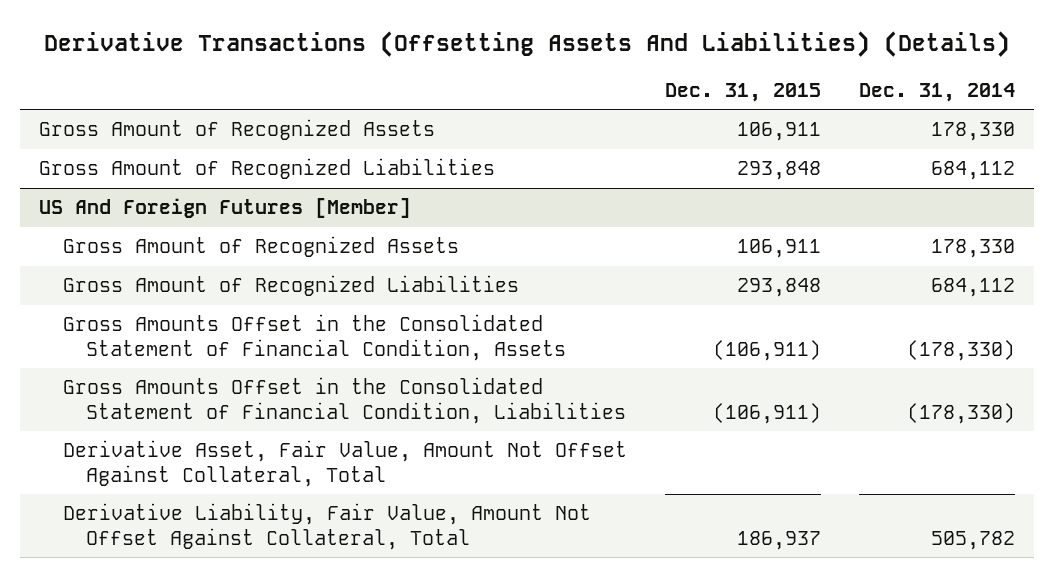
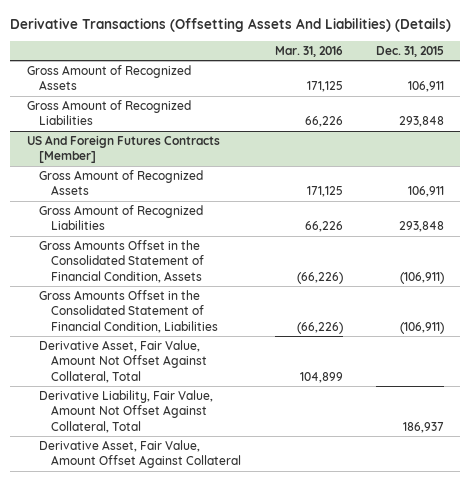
- | Dec. 31, 2015 | Dec. 31, 2014
+ | Mar. 31, 2016 | Dec. 31, 2015
- US And Foreign Futures [Member]
+ US And Foreign Futures Contracts [Member]
+ Derivative Asset, Fair Value, Amount Offset Against Collateral

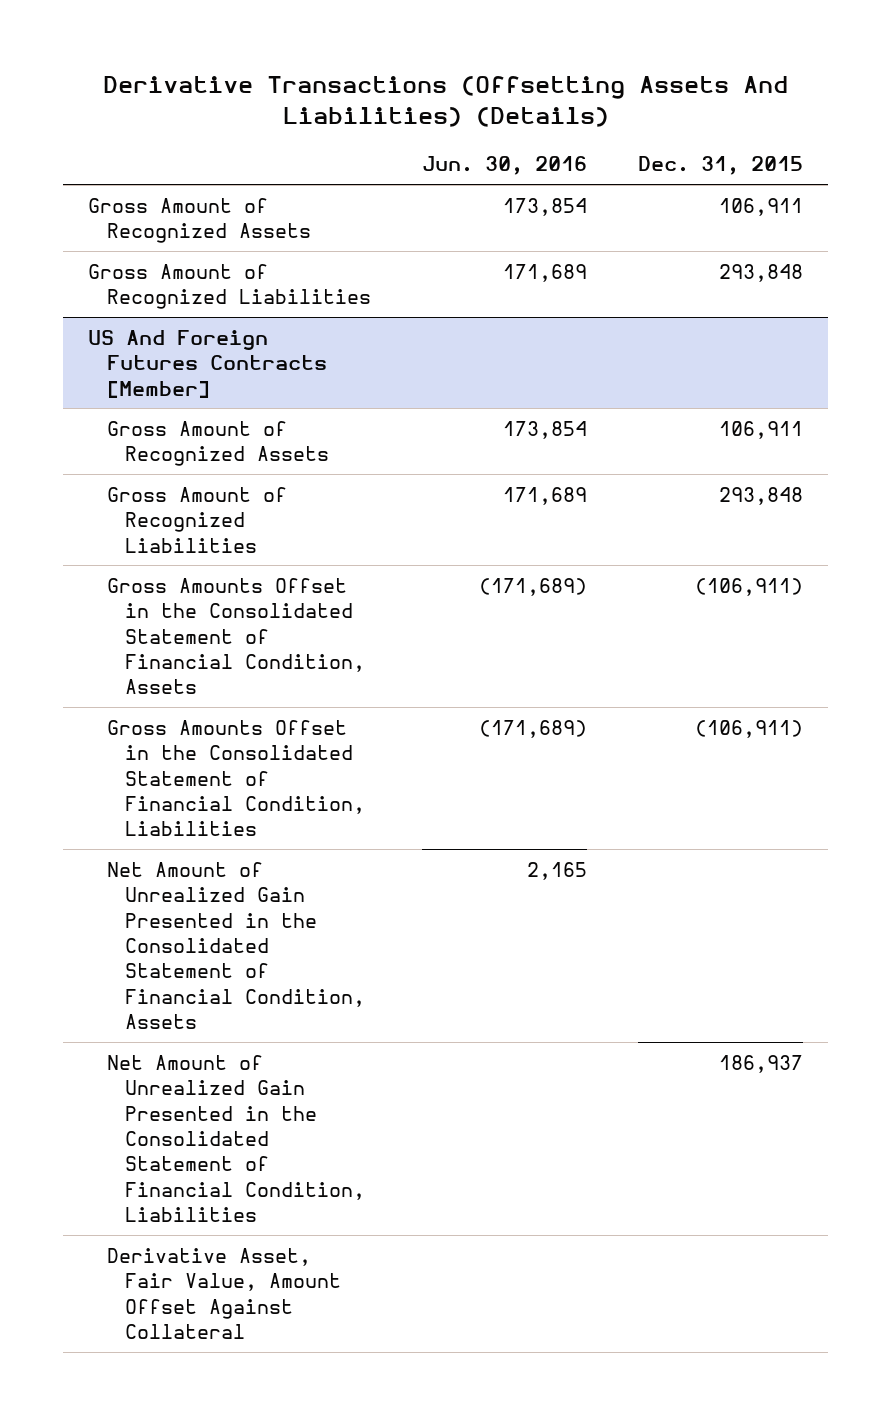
- | Mar. 31, 2016 | Dec. 31, 2015
+ | Jun. 30, 2016 | Dec. 31, 2015
@ US And Foreign Futures Contracts [Member]
- Derivative Asset, Fair Value, Amount Not Offset Against Collateral, Total | 104,899 |
- Derivative Liability, Fair Value, Amount Not Offset Against Collateral, Total | | 186,937
+ Net Amount of Unrealized Gain Presented in the Consolidated Statement of Financial Condition, Assets | 2,165 |
+ Net Amount of Unrealized Gain Presented in the Consolidated Statement of Financial Condition, Liabilities | | 186,937

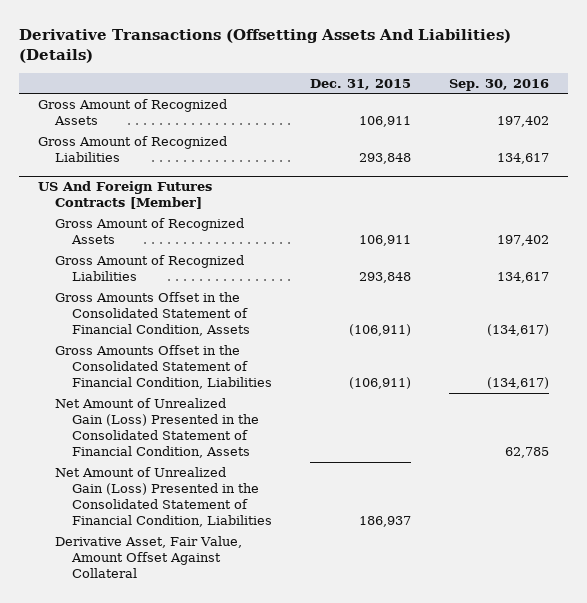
- | Jun. 30, 2016 | Dec. 31, 2015
+ | Dec. 31, 2015 | Sep. 30, 2016
@ US And Foreign Futures Contracts [Member]
- Net Amount of Unrealized Gain Presented in the Consolidated Statement of Financial Condition, Assets | 2,165 |
- Net Amount of Unrealized Gain Presented in the Consolidated Statement of Financial Condition, Liabilities | | 186,937
+ Net Amount of Unrealized Gain (Loss) Presented in the Consolidated Statement of Financial Condition, Assets | | 62,785
+ Net Amount of Unrealized Gain (Loss) Presented in the Consolidated Statement of Financial Condition, Liabilities | 186,937 |

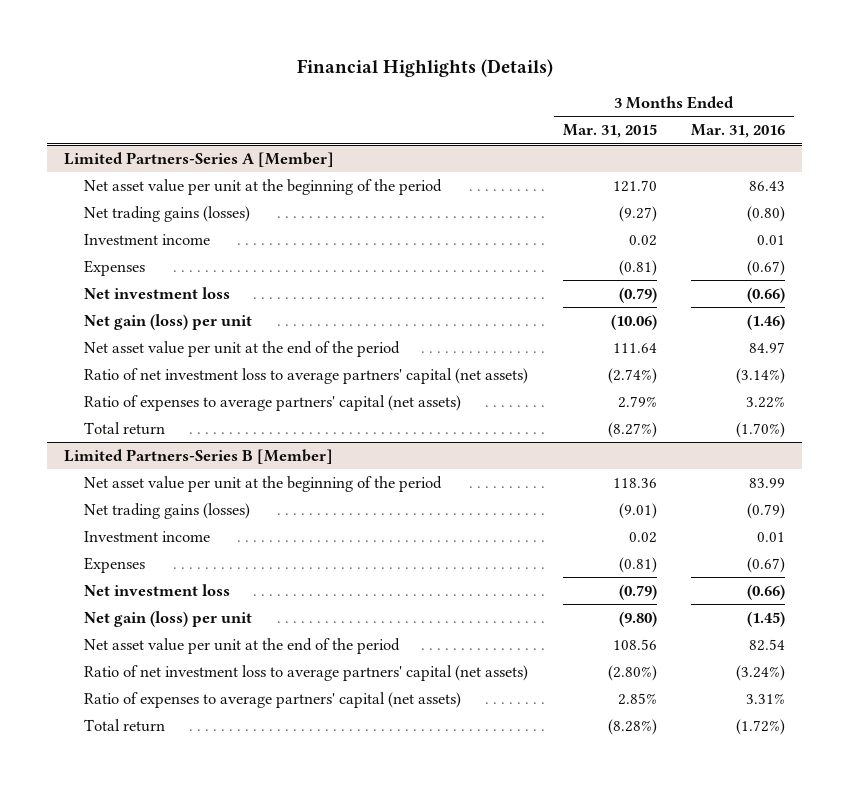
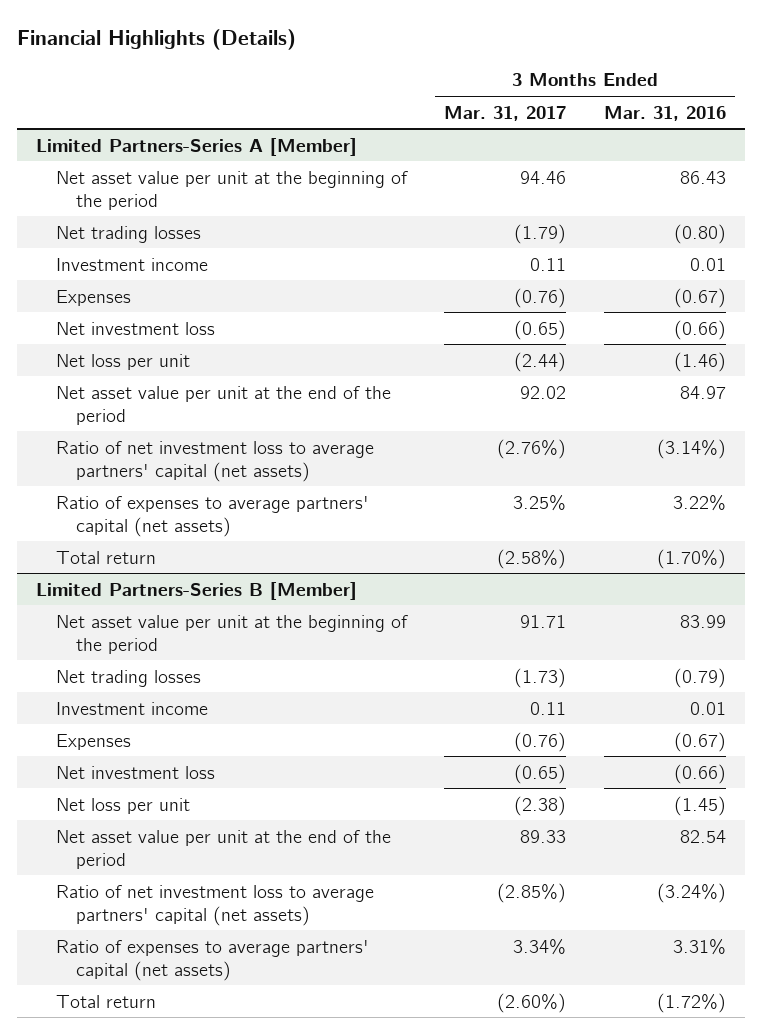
- | 3 Months Ended Mar. 31, 2015 | 3 Months Ended Mar. 31, 2016
+ | 3 Months Ended Mar. 31, 2017 | 3 Months Ended Mar. 31, 2016
@ Limited Partners-Series A [Member]
- Net trading gains (losses) | (9.27) | (0.80)
+ Net trading losses | (1.79) | (0.80)
- Net gain (loss) per unit | (10.06) | (1.46)
+ Net loss per unit | (2.44) | (1.46)
@ Limited Partners-Series B [Member]
- Net trading gains (losses) | (9.01) | (0.79)
+ Net trading losses | (1.73) | (0.79)
- Net gain (loss) per unit | (9.80) | (1.45)
+ Net loss per unit | (2.38) | (1.45)

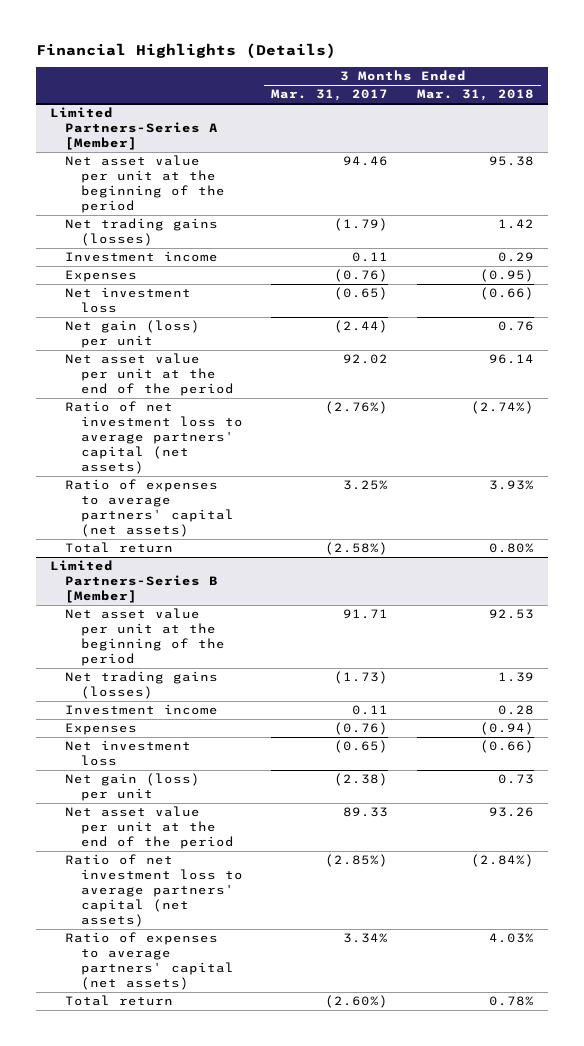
- | 3 Months Ended Mar. 31, 2017 | 3 Months Ended Mar. 31, 2016
+ | 3 Months Ended Mar. 31, 2017 | 3 Months Ended Mar. 31, 2018
@ Limited Partners-Series A [Member]
- Net trading losses | (1.79) | (0.80)
+ Net trading gains (losses) | (1.79) | 1.42
- Net loss per unit | (2.44) | (1.46)
+ Net gain (loss) per unit | (2.44) | 0.76
@ Limited Partners-Series B [Member]
- Net trading losses | (1.73) | (0.79)
+ Net trading gains (losses) | (1.73) | 1.39
- Net loss per unit | (2.38) | (1.45)
+ Net gain (loss) per unit | (2.38) | 0.73

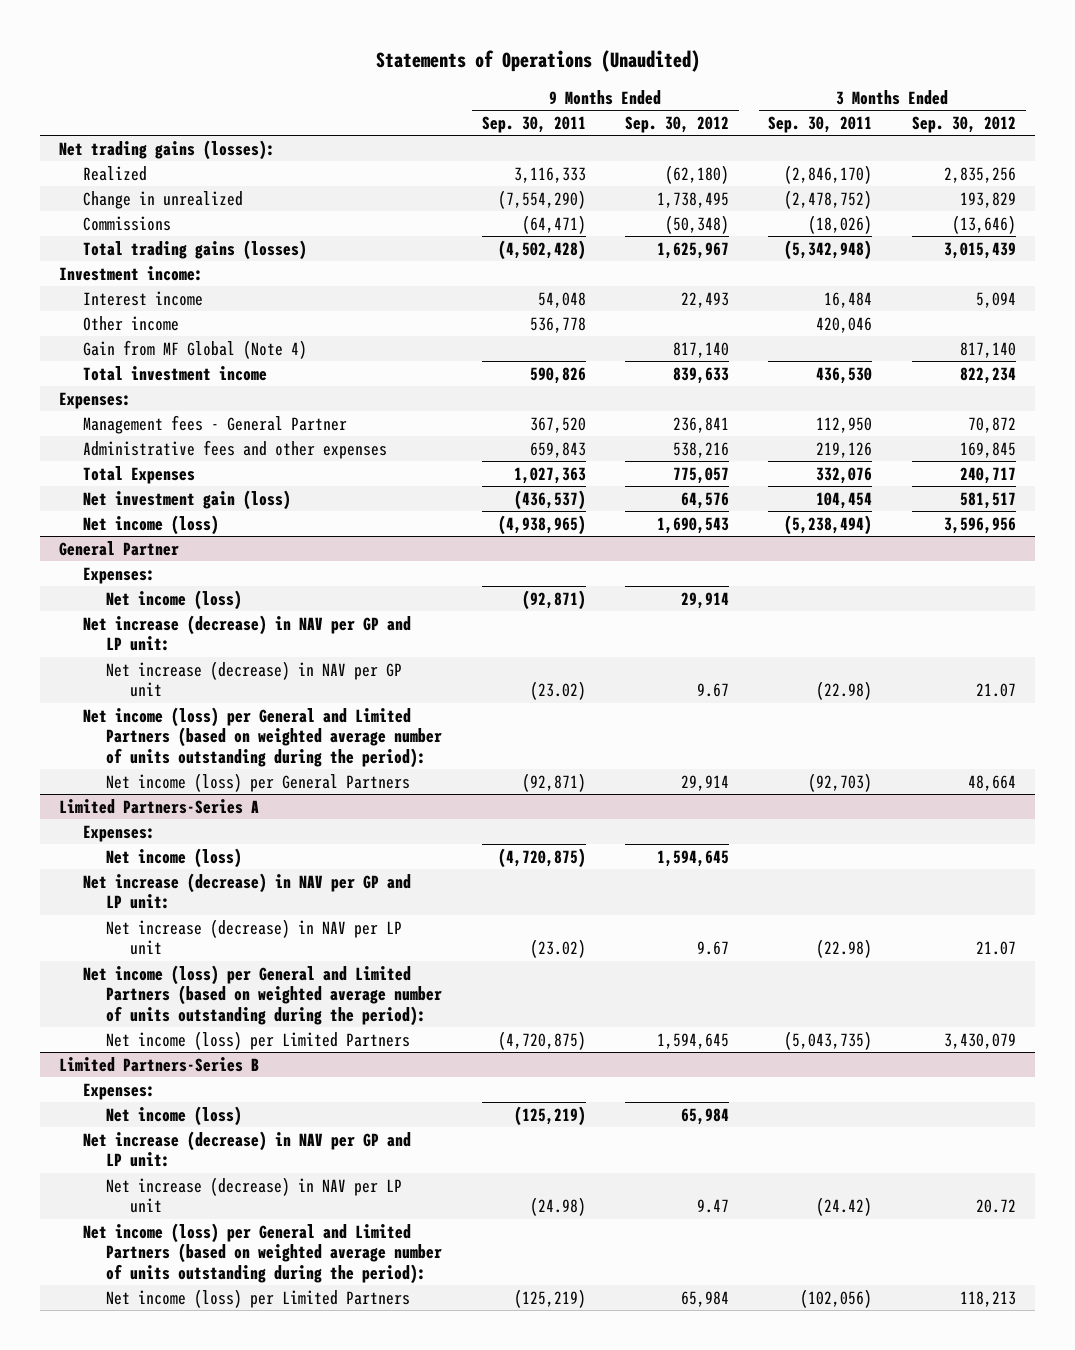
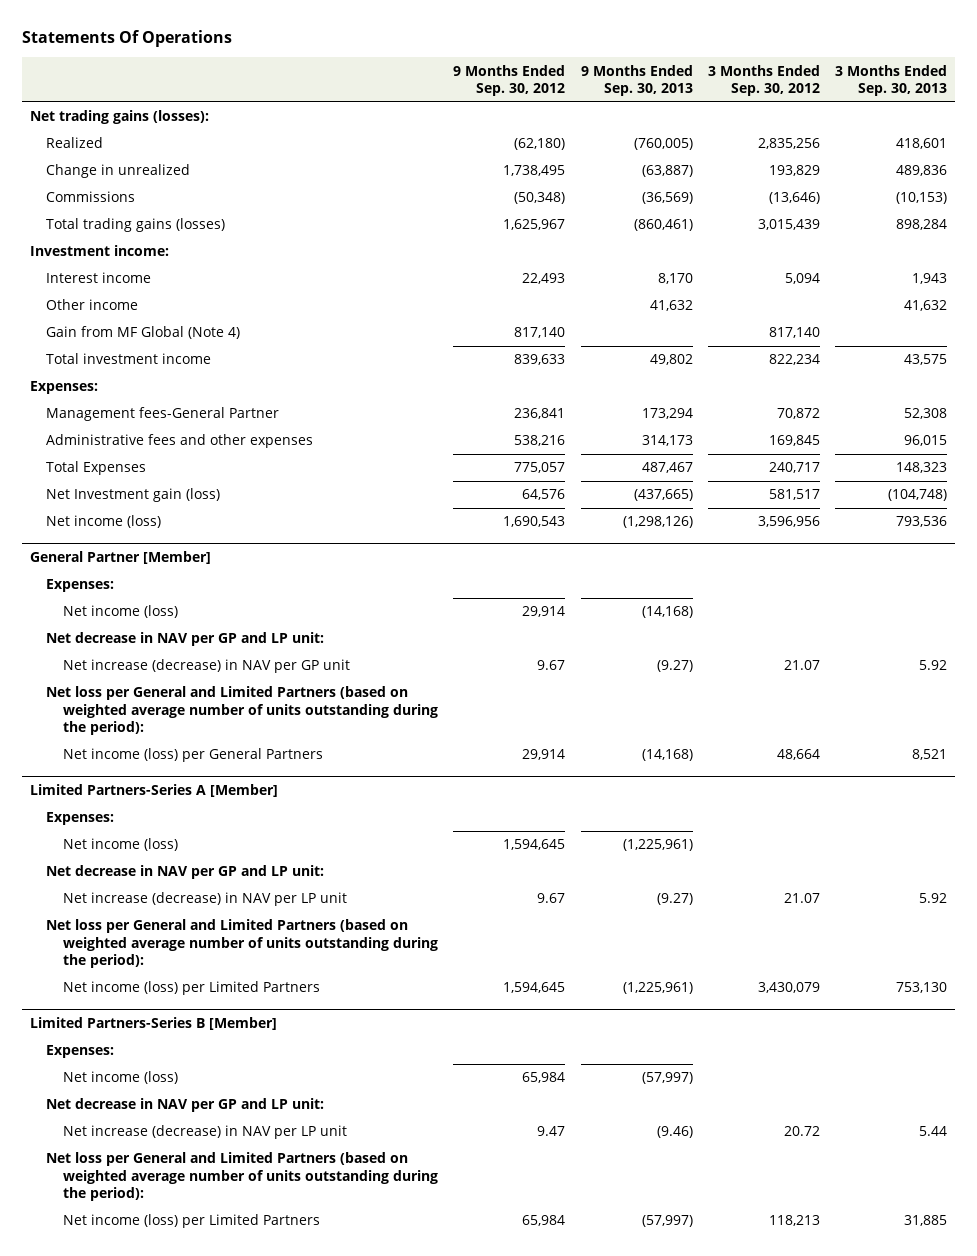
- Statements of Operations (Unaudited)
+ Statements Of Operations
- | 9 Months Ended Sep. 30, 2011 | 9 Months Ended Sep. 30, 2012 | 3 Months Ended Sep. 30, 2011 | 3 Months Ended Sep. 30, 2012
+ | 9 Months Ended Sep. 30, 2012 | 9 Months Ended Sep. 30, 2013 | 3 Months Ended Sep. 30, 2012 | 3 Months Ended Sep. 30, 2013
- Management fees - General Partner | 367,520 | 236,841 | 112,950 | 70,872
+ Management fees-General Partner | 236,841 | 173,294 | 70,872 | 52,308
- Net investment gain (loss) | (436,537) | 64,576 | 104,454 | 581,517
+ Net Investment gain (loss) | 64,576 | (437,665) | 581,517 | (104,748)
- General Partner
+ General Partner [Member]
- Net increase (decrease) in NAV per GP and LP unit:
+ Net decrease in NAV per GP and LP unit:
- Net income (loss) per General and Limited Partners (based on weighted average number of units outstanding during the period):
+ Net loss per General and Limited Partners (based on weighted average number of units outstanding during the period):
- Limited Partners-Series A
+ Limited Partners-Series A [Member]
- Net increase (decrease) in NAV per GP and LP unit:
+ Net decrease in NAV per GP and LP unit:
- Net income (loss) per General and Limited Partners (based on weighted average number of units outstanding during the period):
+ Net loss per General and Limited Partners (based on weighted average number of units outstanding during the period):
- Limited Partners-Series B
+ Limited Partners-Series B [Member]
- Net increase (decrease) in NAV per GP and LP unit:
+ Net decrease in NAV per GP and LP unit:
- Net income (loss) per General and Limited Partners (based on weighted average number of units outstanding during the period):
+ Net loss per General and Limited Partners (based on weighted average number of units outstanding during the period):

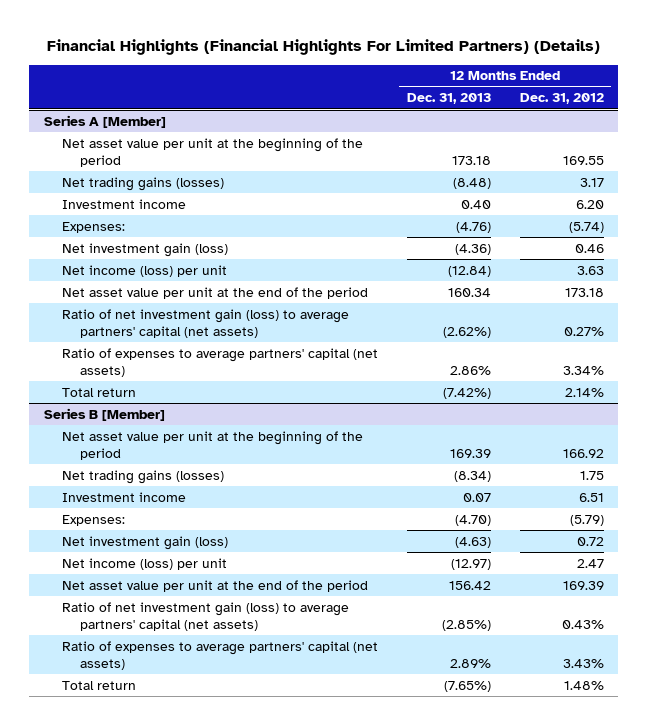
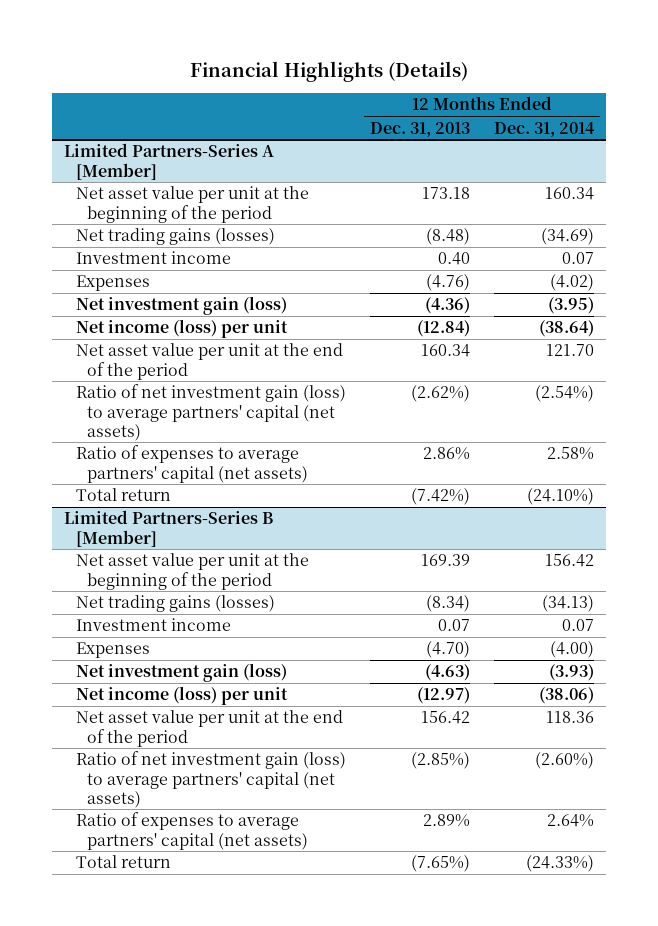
- Financial Highlights (Financial Highlights For Limited Partners) (Details)
+ Financial Highlights (Details)
- | 12 Months Ended Dec. 31, 2013 | 12 Months Ended Dec. 31, 2012
+ | 12 Months Ended Dec. 31, 2013 | 12 Months Ended Dec. 31, 2014
- Series A [Member]
+ Limited Partners-Series A [Member]
- Expenses: | (4.76) | (5.74)
+ Expenses | (4.76) | (4.02)
- Series B [Member]
+ Limited Partners-Series B [Member]
- Expenses: | (4.70) | (5.79)
+ Expenses | (4.70) | (4.00)

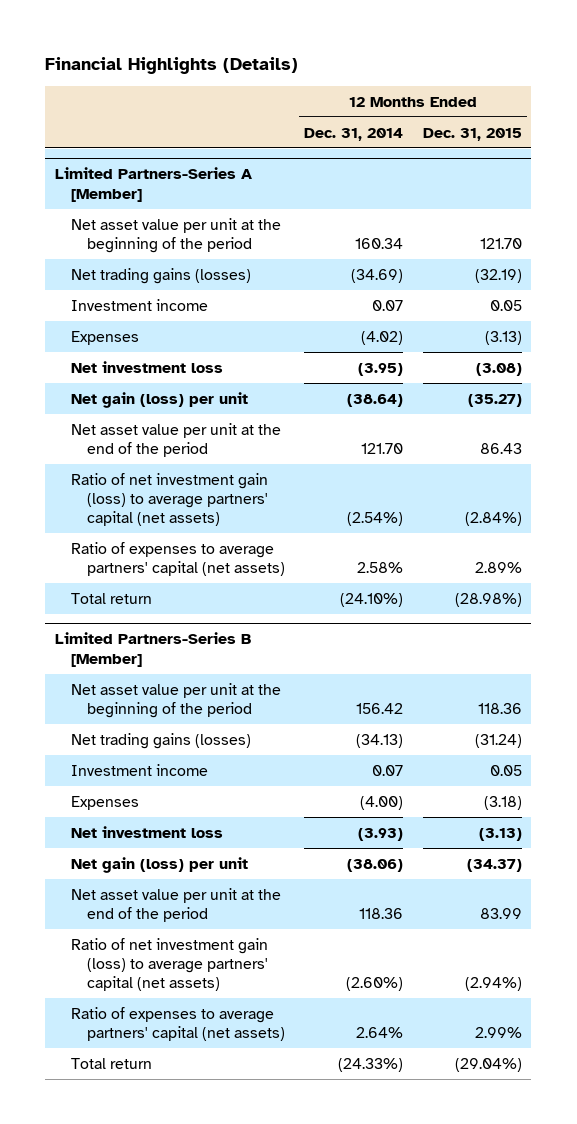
- | 12 Months Ended Dec. 31, 2013 | 12 Months Ended Dec. 31, 2014
+ | 12 Months Ended Dec. 31, 2014 | 12 Months Ended Dec. 31, 2015
@ Limited Partners-Series A [Member]
- Net investment gain (loss) | (4.36) | (3.95)
- Net income (loss) per unit | (12.84) | (38.64)
+ Net investment loss | (3.95) | (3.08)
+ Net gain (loss) per unit | (38.64) | (35.27)
@ Limited Partners-Series B [Member]
- Net investment gain (loss) | (4.63) | (3.93)
- Net income (loss) per unit | (12.97) | (38.06)
+ Net investment loss | (3.93) | (3.13)
+ Net gain (loss) per unit | (38.06) | (34.37)

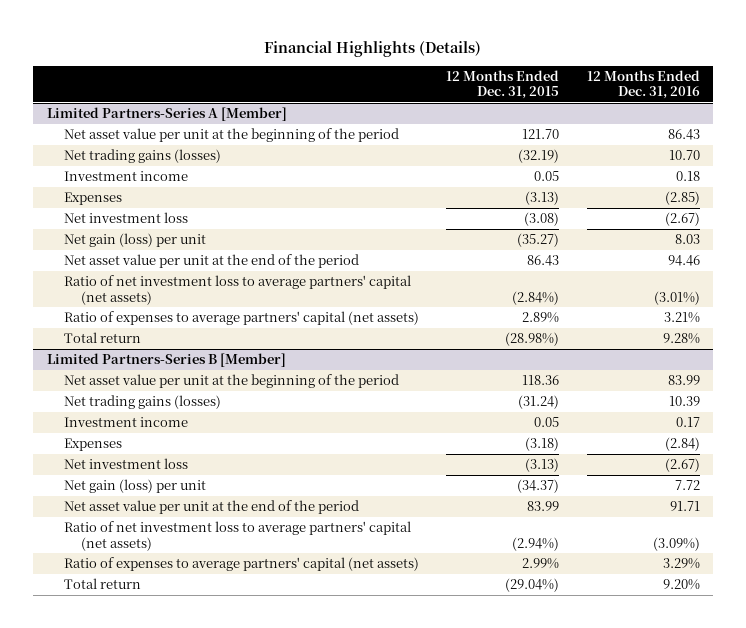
- | 12 Months Ended Dec. 31, 2014 | 12 Months Ended Dec. 31, 2015
+ | 12 Months Ended Dec. 31, 2015 | 12 Months Ended Dec. 31, 2016
@ Limited Partners-Series A [Member]
- Ratio of net investment gain (loss) to average partners' capital (net assets) | (2.54%) | (2.84%)
+ Ratio of net investment loss to average partners' capital (net assets) | (2.84%) | (3.01%)
@ Limited Partners-Series B [Member]
- Ratio of net investment gain (loss) to average partners' capital (net assets) | (2.60%) | (2.94%)
+ Ratio of net investment loss to average partners' capital (net assets) | (2.94%) | (3.09%)

